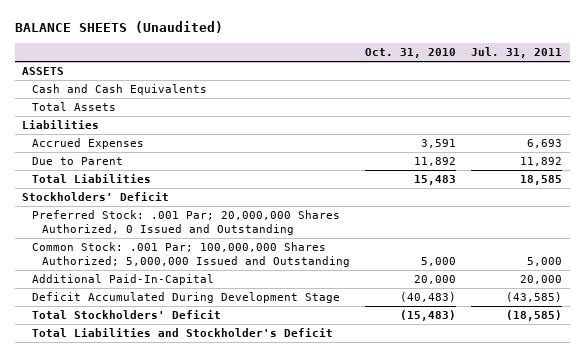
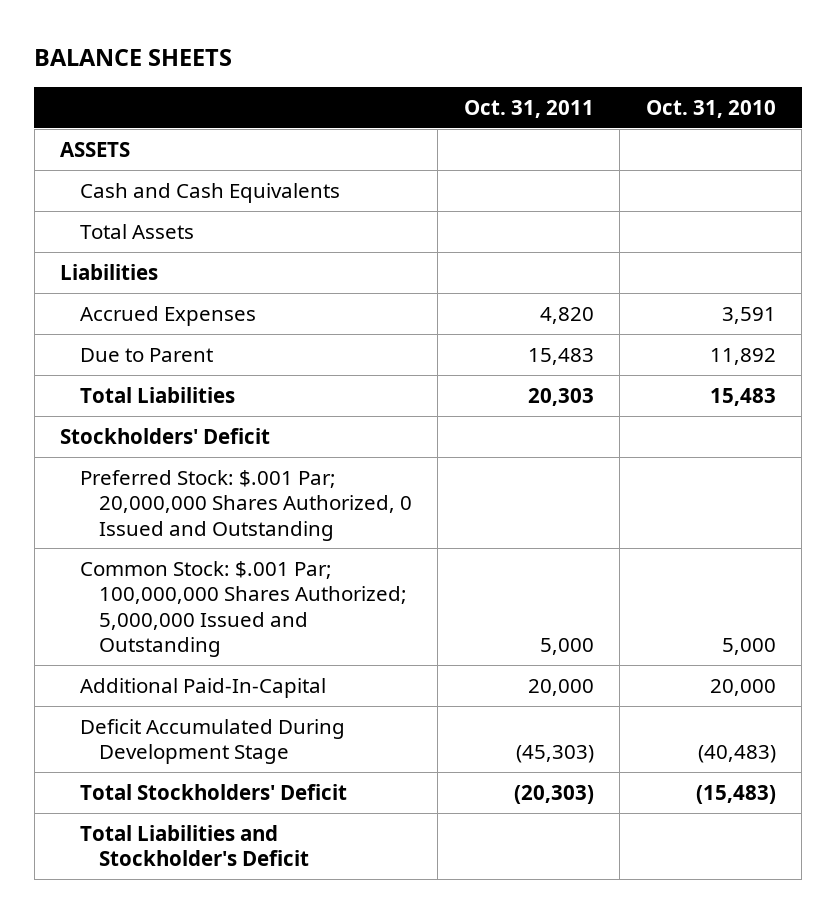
- BALANCE SHEETS (Unaudited)
+ BALANCE SHEETS
- | Oct. 31, 2010 | Jul. 31, 2011
+ | Oct. 31, 2011 | Oct. 31, 2010
- Preferred Stock: .001 Par; 20,000,000 Shares Authorized, 0 Issued and Outstanding
- Common Stock: .001 Par; 100,000,000 Shares Authorized; 5,000,000 Issued and Outstanding | 5,000 | 5,000
+ Preferred Stock: $.001 Par; 20,000,000 Shares Authorized, 0 Issued and Outstanding
+ Common Stock: $.001 Par; 100,000,000 Shares Authorized; 5,000,000 Issued and Outstanding | 5,000 | 5,000

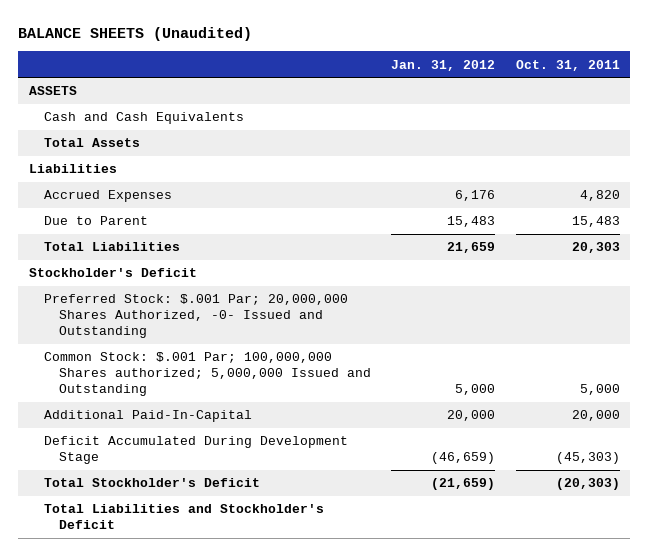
- BALANCE SHEETS
+ BALANCE SHEETS (Unaudited)
- | Oct. 31, 2011 | Oct. 31, 2010
+ | Jan. 31, 2012 | Oct. 31, 2011
- Stockholders' Deficit
- Preferred Stock: $.001 Par; 20,000,000 Shares Authorized, 0 Issued and Outstanding
- Common Stock: $.001 Par; 100,000,000 Shares Authorized; 5,000,000 Issued and Outstanding | 5,000 | 5,000
+ Stockholder's Deficit
+ Preferred Stock: $.001 Par; 20,000,000 Shares Authorized, -0- Issued and Outstanding
+ Common Stock: $.001 Par; 100,000,000 Shares authorized; 5,000,000 Issued and Outstanding | 5,000 | 5,000
- Total Stockholders' Deficit | (20,303) | (15,483)
+ Total Stockholder's Deficit | (21,659) | (20,303)

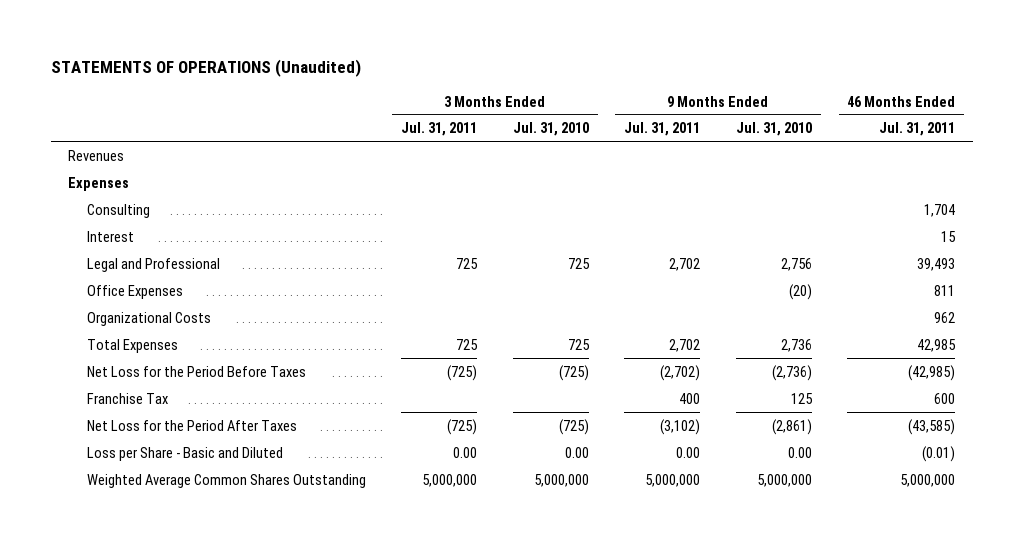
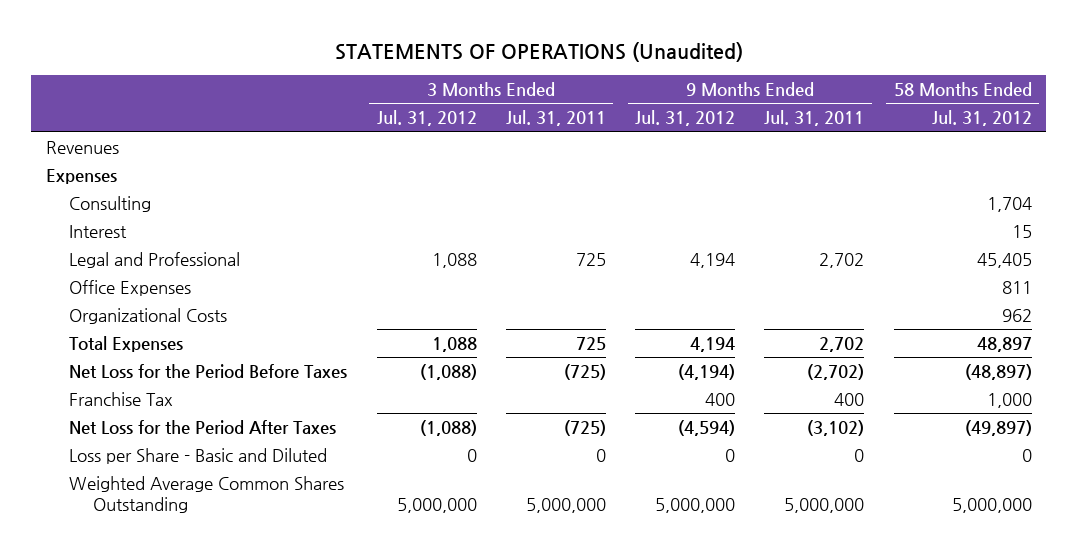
- | 3 Months Ended Jul. 31, 2011 | 3 Months Ended Jul. 31, 2010 | 9 Months Ended Jul. 31, 2011 | 9 Months Ended Jul. 31, 2010 | 46 Months Ended Jul. 31, 2011
+ | 3 Months Ended Jul. 31, 2012 | 3 Months Ended Jul. 31, 2011 | 9 Months Ended Jul. 31, 2012 | 9 Months Ended Jul. 31, 2011 | 58 Months Ended Jul. 31, 2012
- Loss per Share - Basic and Diluted | 0.00 | 0.00 | 0.00 | 0.00 | (0.01)
+ Loss per Share - Basic and Diluted | 0 | 0 | 0 | 0 | 0

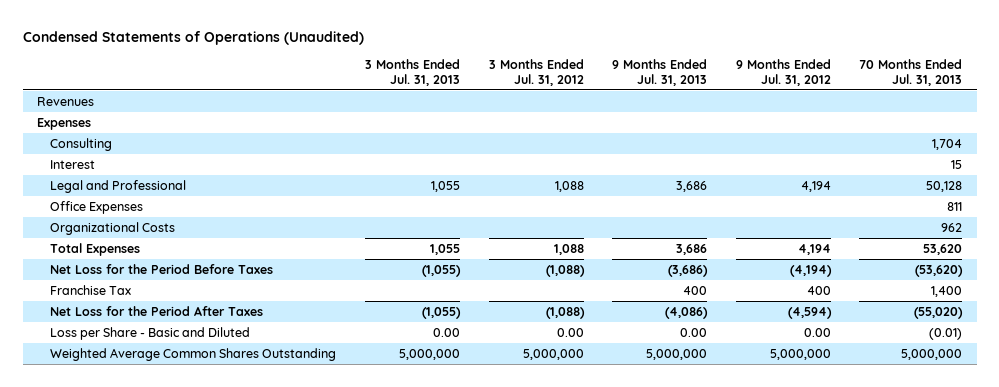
- STATEMENTS OF OPERATIONS (Unaudited)
+ Condensed Statements of Operations (Unaudited)
- | 3 Months Ended Jul. 31, 2012 | 3 Months Ended Jul. 31, 2011 | 9 Months Ended Jul. 31, 2012 | 9 Months Ended Jul. 31, 2011 | 58 Months Ended Jul. 31, 2012
+ | 3 Months Ended Jul. 31, 2013 | 3 Months Ended Jul. 31, 2012 | 9 Months Ended Jul. 31, 2013 | 9 Months Ended Jul. 31, 2012 | 70 Months Ended Jul. 31, 2013
- Loss per Share - Basic and Diluted | 0 | 0 | 0 | 0 | 0
+ Loss per Share - Basic and Diluted | 0.00 | 0.00 | 0.00 | 0.00 | (0.01)

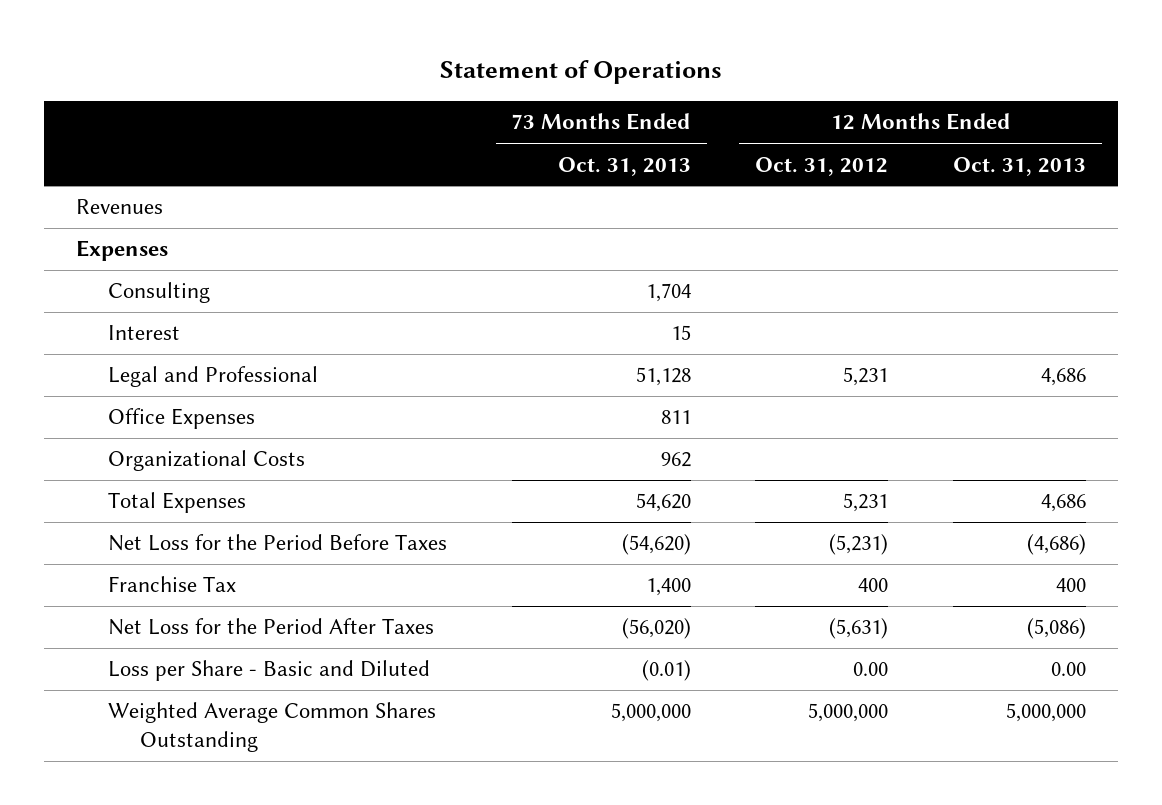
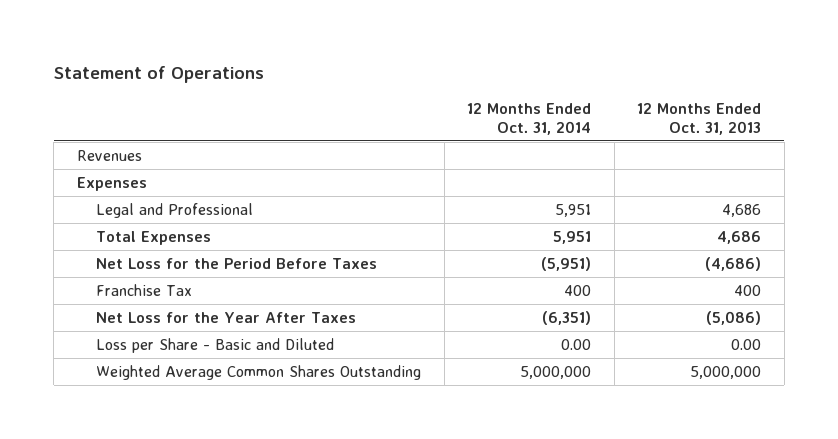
- | 73 Months Ended Oct. 31, 2013 | 12 Months Ended Oct. 31, 2012 | 12 Months Ended Oct. 31, 2013
+ | 12 Months Ended Oct. 31, 2014 | 12 Months Ended Oct. 31, 2013
- Consulting | 1,704 | |
- Interest | 15 | |
- Office Expenses | 811 | |
- Organizational Costs | 962 | |
- Net Loss for the Period After Taxes | (56,020) | (5,631) | (5,086)
+ Net Loss for the Year After Taxes | (6,351) | (5,086)

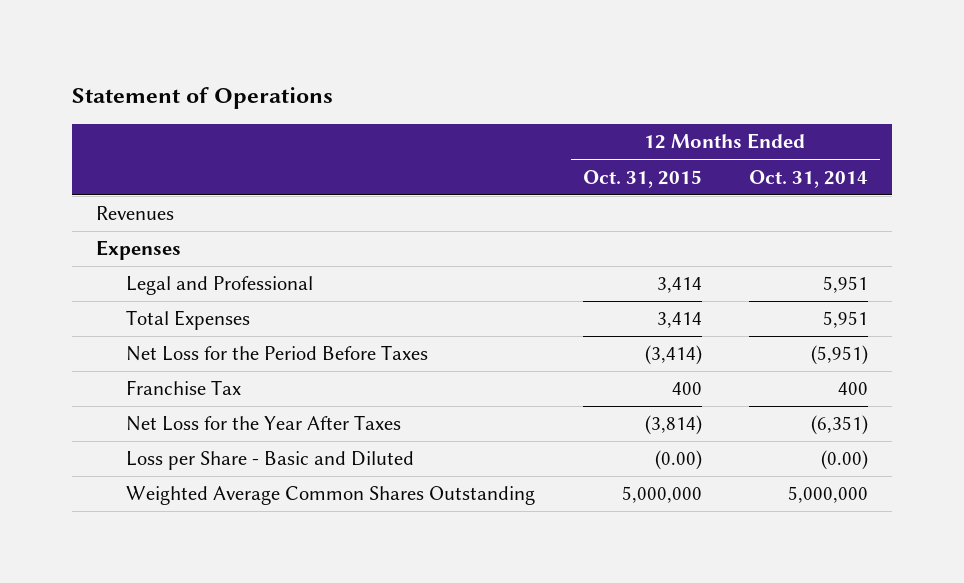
- | 12 Months Ended Oct. 31, 2014 | 12 Months Ended Oct. 31, 2013
+ | 12 Months Ended Oct. 31, 2015 | 12 Months Ended Oct. 31, 2014
- Loss per Share - Basic and Diluted | 0.00 | 0.00
+ Loss per Share - Basic and Diluted | (0.00) | (0.00)

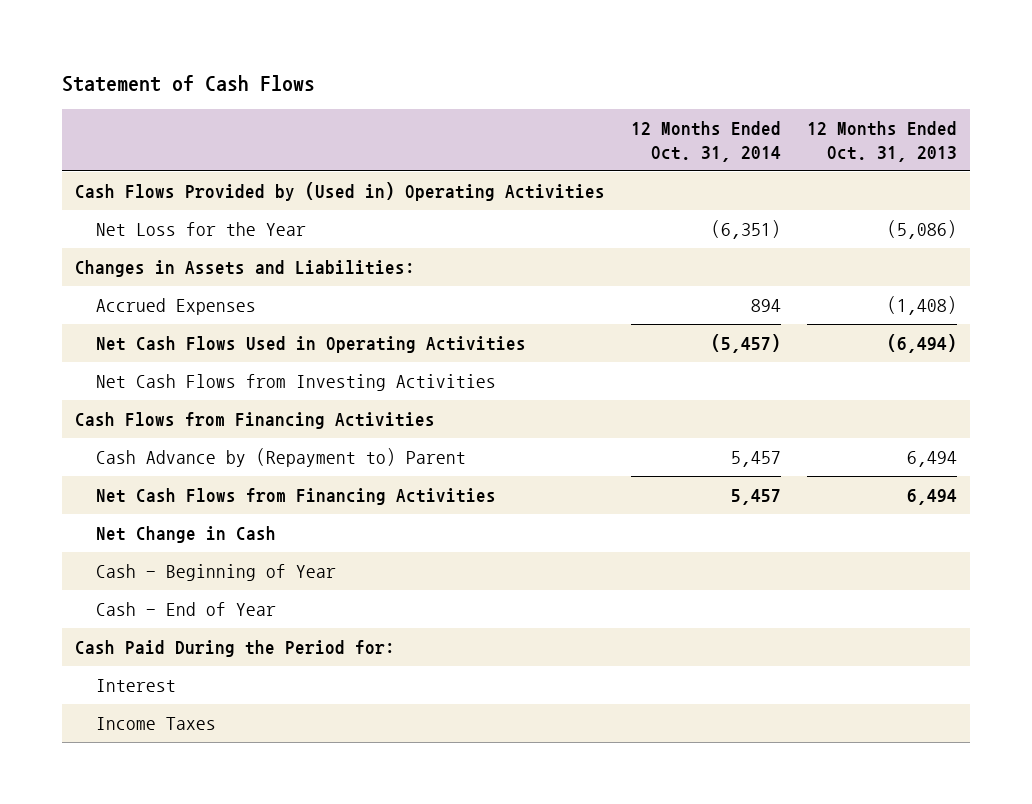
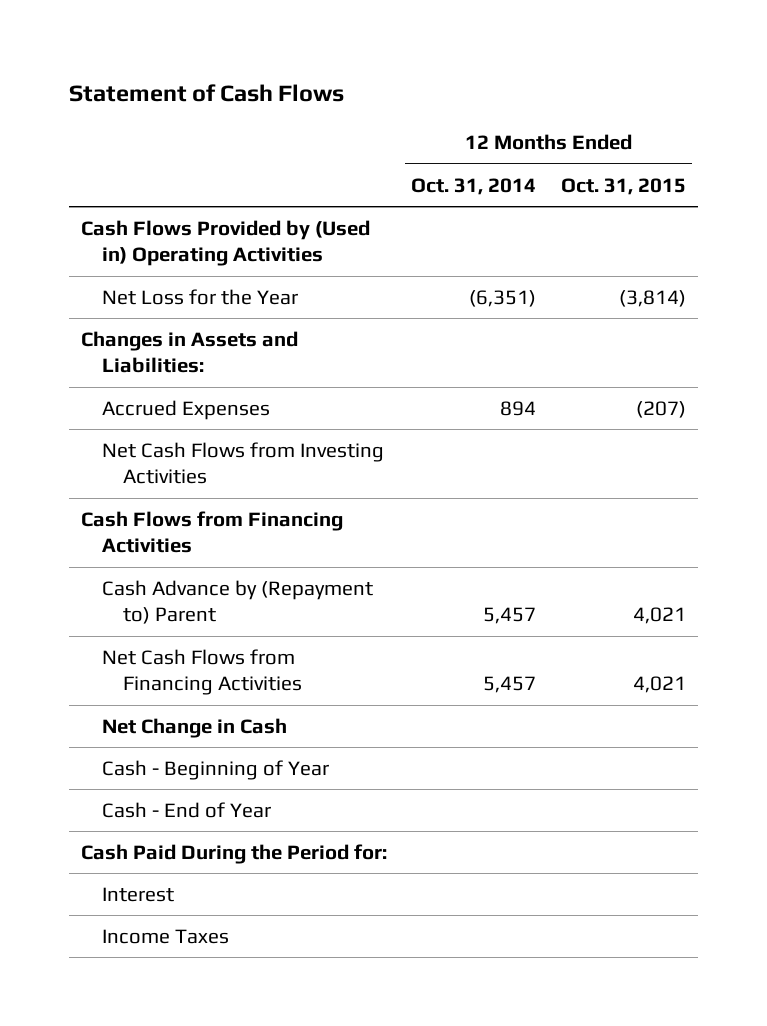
- | 12 Months Ended Oct. 31, 2014 | 12 Months Ended Oct. 31, 2013
+ | 12 Months Ended Oct. 31, 2014 | 12 Months Ended Oct. 31, 2015
- Net Cash Flows Used in Operating Activities | (5,457) | (6,494)

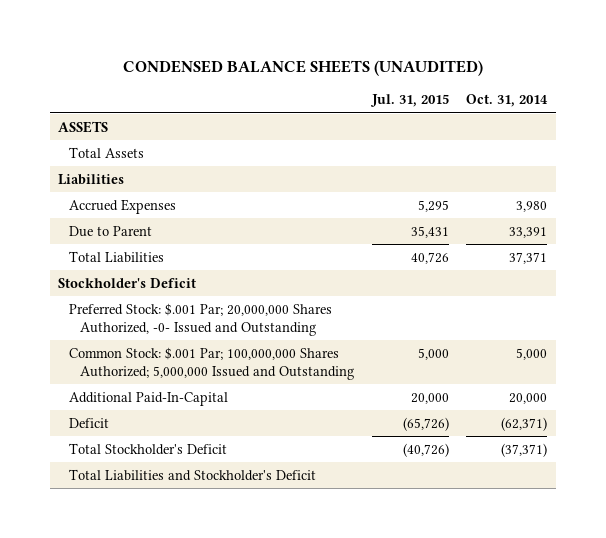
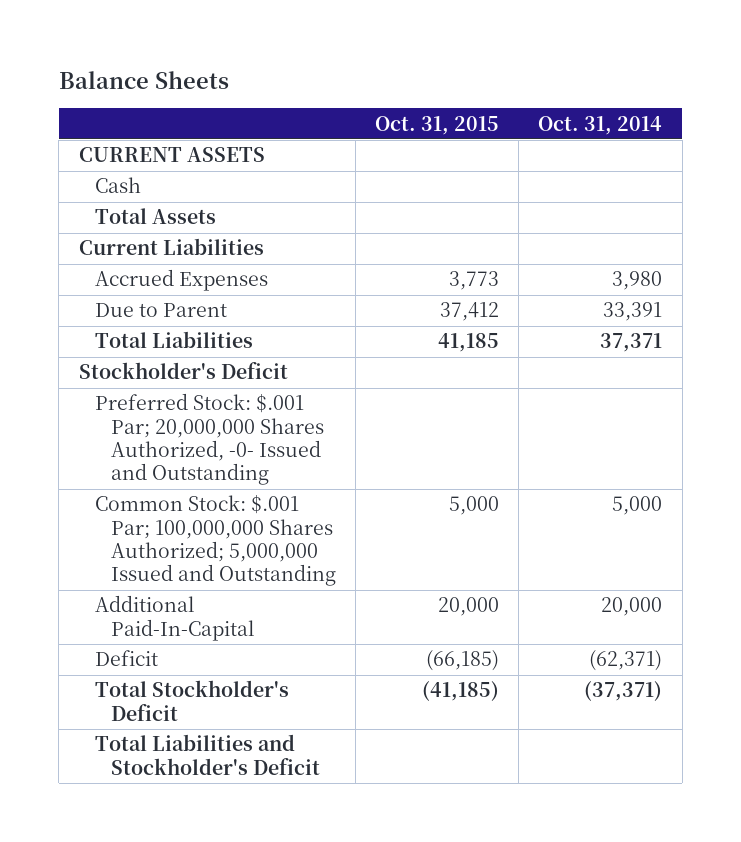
- CONDENSED BALANCE SHEETS (UNAUDITED)
+ Balance Sheets
- | Jul. 31, 2015 | Oct. 31, 2014
+ | Oct. 31, 2015 | Oct. 31, 2014
- ASSETS
+ CURRENT ASSETS
+ Cash
- Liabilities
+ Current Liabilities

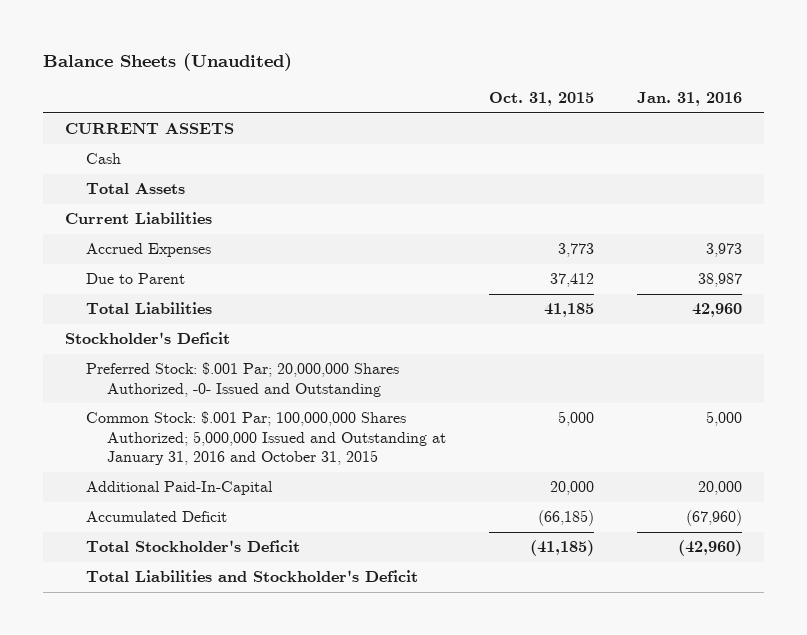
- Balance Sheets
+ Balance Sheets (Unaudited)
- | Oct. 31, 2015 | Oct. 31, 2014
+ | Oct. 31, 2015 | Jan. 31, 2016
- Common Stock: $.001 Par; 100,000,000 Shares Authorized; 5,000,000 Issued and Outstanding | 5,000 | 5,000
+ Common Stock: $.001 Par; 100,000,000 Shares Authorized; 5,000,000 Issued and Outstanding at January 31, 2016 and October 31, 2015 | 5,000 | 5,000
- Deficit | (66,185) | (62,371)
+ Accumulated Deficit | (66,185) | (67,960)

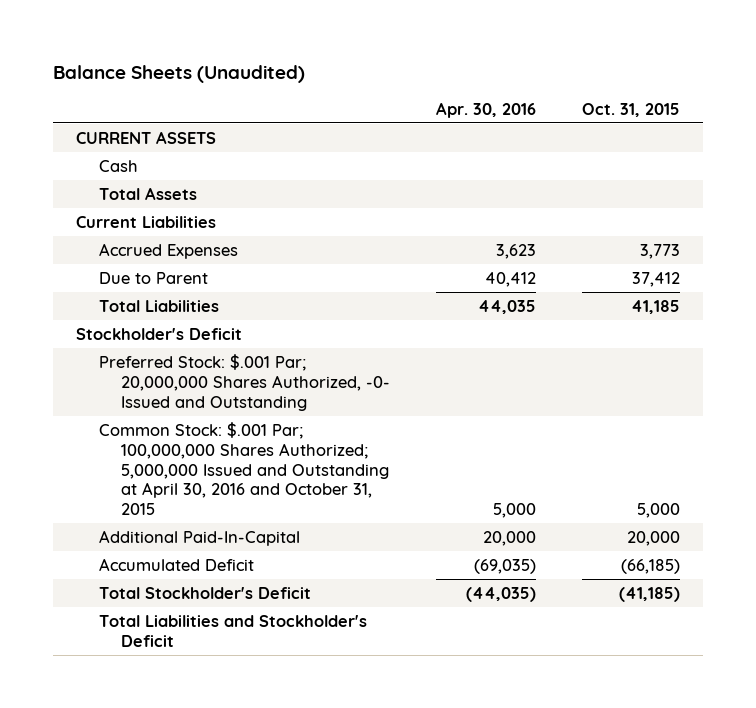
- | Oct. 31, 2015 | Jan. 31, 2016
+ | Apr. 30, 2016 | Oct. 31, 2015
- Common Stock: $.001 Par; 100,000,000 Shares Authorized; 5,000,000 Issued and Outstanding at January 31, 2016 and October 31, 2015 | 5,000 | 5,000
+ Common Stock: $.001 Par; 100,000,000 Shares Authorized; 5,000,000 Issued and Outstanding at April 30, 2016 and October 31, 2015 | 5,000 | 5,000

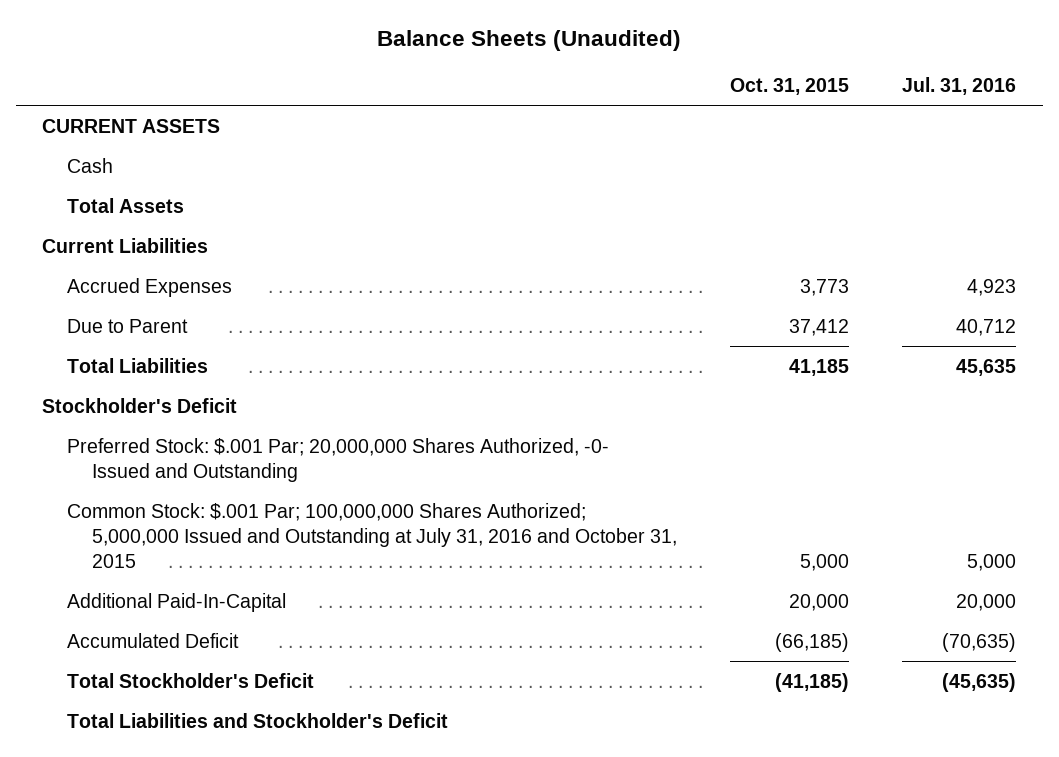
- | Apr. 30, 2016 | Oct. 31, 2015
+ | Oct. 31, 2015 | Jul. 31, 2016
- Common Stock: $.001 Par; 100,000,000 Shares Authorized; 5,000,000 Issued and Outstanding at April 30, 2016 and October 31, 2015 | 5,000 | 5,000
+ Common Stock: $.001 Par; 100,000,000 Shares Authorized; 5,000,000 Issued and Outstanding at July 31, 2016 and October 31, 2015 | 5,000 | 5,000

